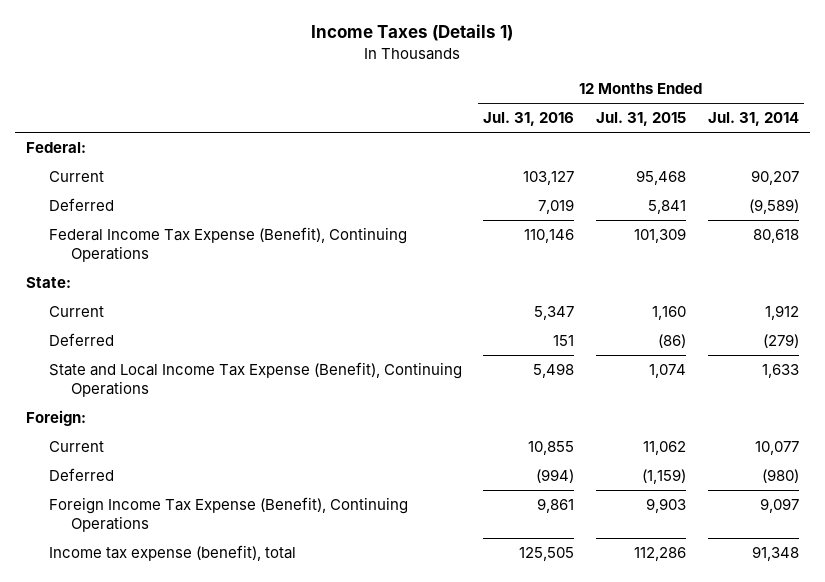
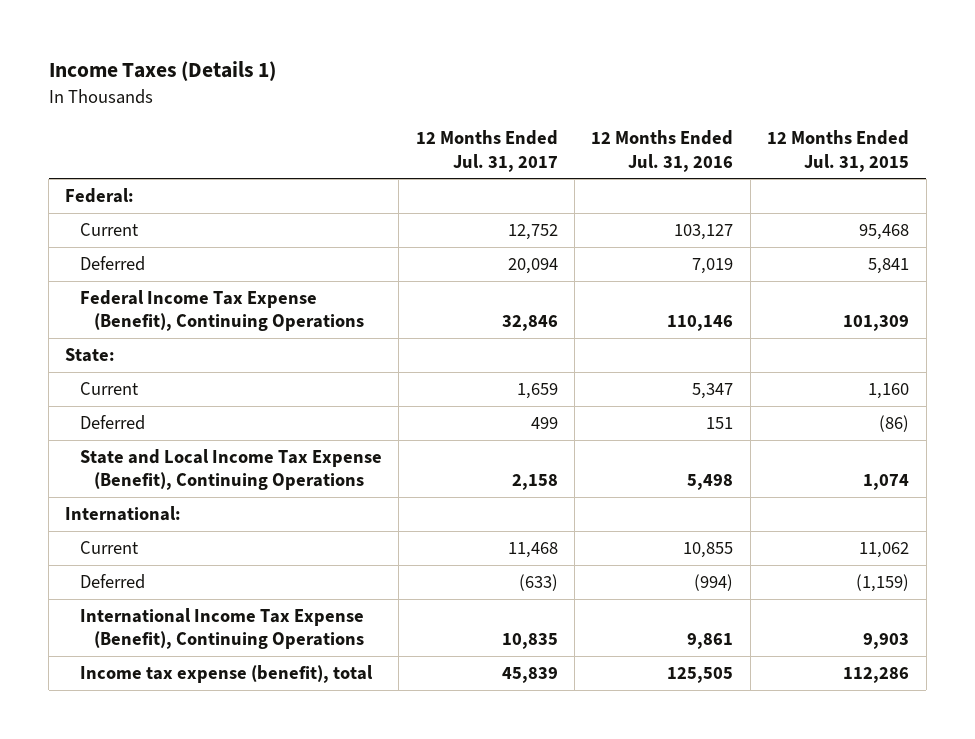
- | 12 Months Ended Jul. 31, 2016 | 12 Months Ended Jul. 31, 2015 | 12 Months Ended Jul. 31, 2014
+ | 12 Months Ended Jul. 31, 2017 | 12 Months Ended Jul. 31, 2016 | 12 Months Ended Jul. 31, 2015
- Foreign:
+ International:
- Foreign Income Tax Expense (Benefit), Continuing Operations | 9,861 | 9,903 | 9,097
+ International Income Tax Expense (Benefit), Continuing Operations | 10,835 | 9,861 | 9,903

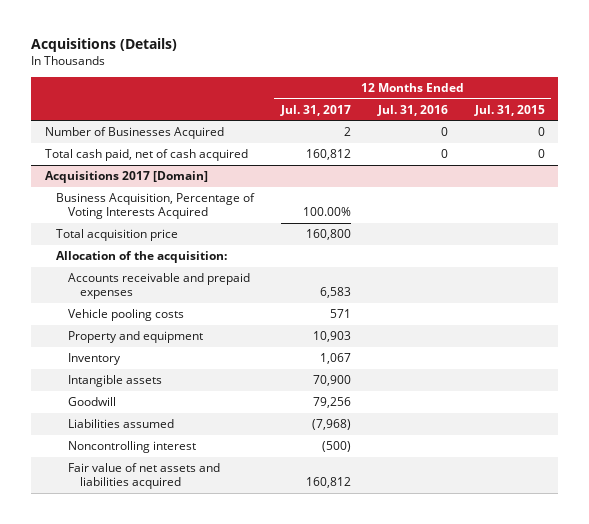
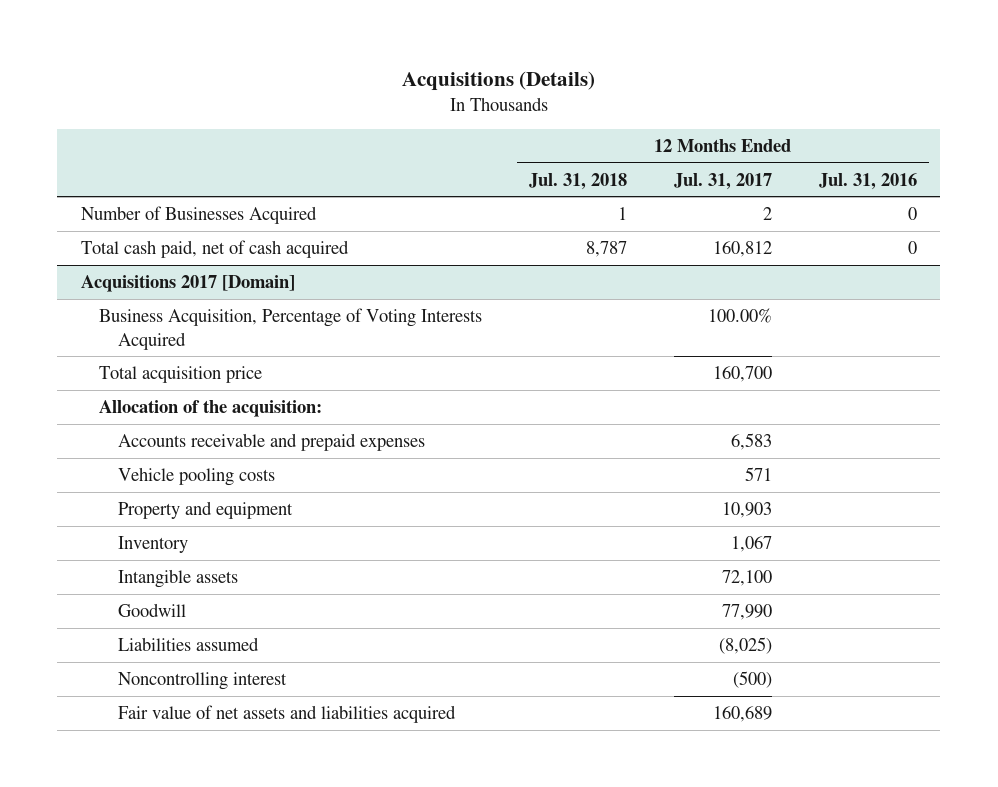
- | 12 Months Ended Jul. 31, 2017 | 12 Months Ended Jul. 31, 2016 | 12 Months Ended Jul. 31, 2015
+ | 12 Months Ended Jul. 31, 2018 | 12 Months Ended Jul. 31, 2017 | 12 Months Ended Jul. 31, 2016
@ Acquisitions 2017 [Domain]
- Total acquisition price | 160,800 | |
+ Total acquisition price | | 160,700 |
- Intangible assets | 70,900 | |
- Goodwill | 79,256 | |
- Liabilities assumed | (7,968) | |
+ Intangible assets | | 72,100 |
+ Goodwill | | 77,990 |
+ Liabilities assumed | | (8,025) |
- Fair value of net assets and liabilities acquired | 160,812 | |
+ Fair value of net assets and liabilities acquired | | 160,689 |

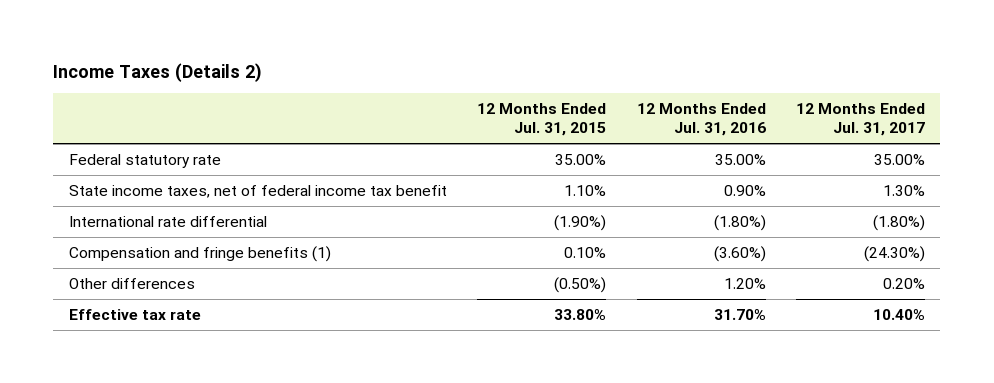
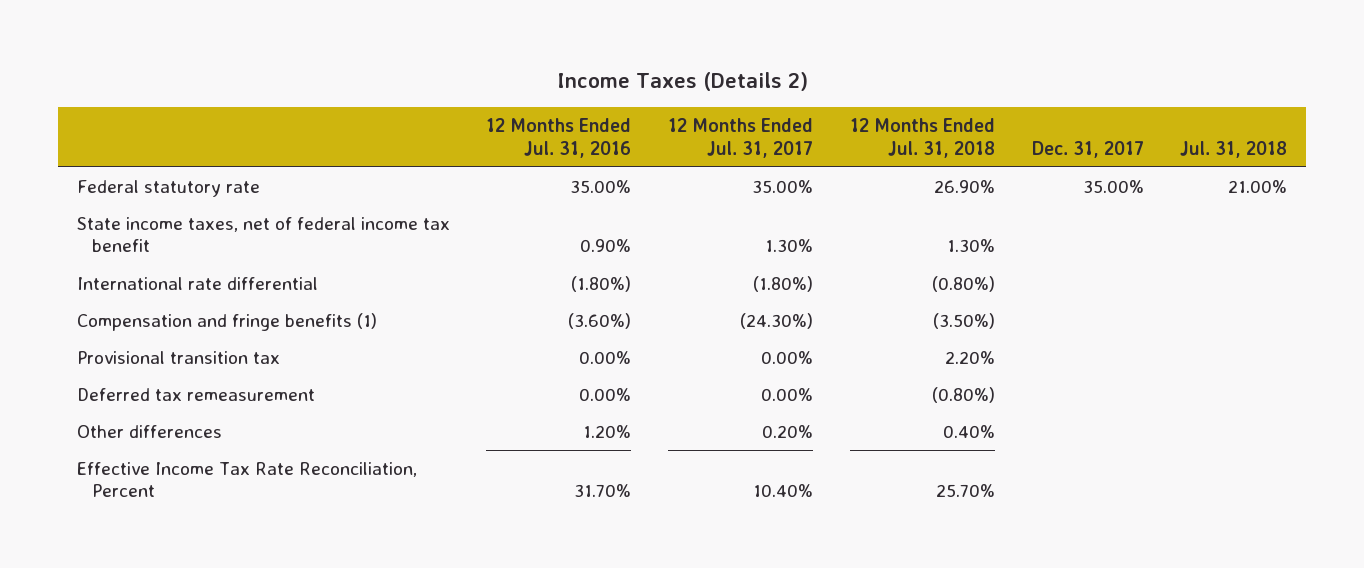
- | 12 Months Ended Jul. 31, 2015 | 12 Months Ended Jul. 31, 2016 | 12 Months Ended Jul. 31, 2017
+ | 12 Months Ended Jul. 31, 2016 | 12 Months Ended Jul. 31, 2017 | 12 Months Ended Jul. 31, 2018 | Dec. 31, 2017 | Jul. 31, 2018
+ Provisional transition tax | 0.00% | 0.00% | 2.20% | |
+ Deferred tax remeasurement | 0.00% | 0.00% | (0.80%) | |
- Effective tax rate | 33.80% | 31.70% | 10.40%
+ Effective Income Tax Rate Reconciliation, Percent | 31.70% | 10.40% | 25.70% | |

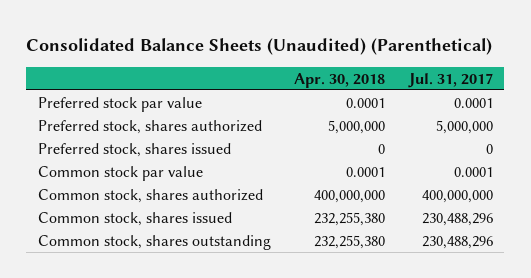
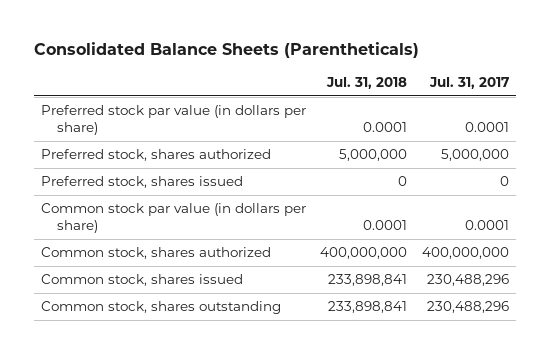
- Consolidated Balance Sheets (Unaudited) (Parenthetical)
+ Consolidated Balance Sheets (Parentheticals)
- | Apr. 30, 2018 | Jul. 31, 2017
+ | Jul. 31, 2018 | Jul. 31, 2017
- Preferred stock par value | 0.0001 | 0.0001
+ Preferred stock par value (in dollars per share) | 0.0001 | 0.0001
- Common stock par value | 0.0001 | 0.0001
+ Common stock par value (in dollars per share) | 0.0001 | 0.0001

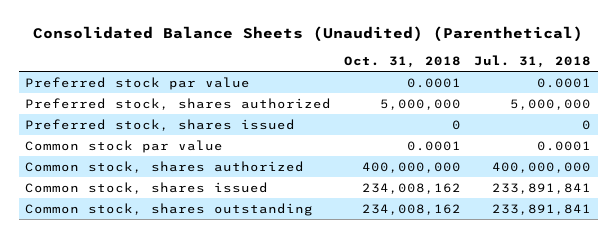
- Consolidated Balance Sheets (Parentheticals)
+ Consolidated Balance Sheets (Unaudited) (Parenthetical)
- | Jul. 31, 2018 | Jul. 31, 2017
+ | Oct. 31, 2018 | Jul. 31, 2018
- Preferred stock par value (in dollars per share) | 0.0001 | 0.0001
+ Preferred stock par value | 0.0001 | 0.0001
- Common stock par value (in dollars per share) | 0.0001 | 0.0001
+ Common stock par value | 0.0001 | 0.0001
- Common stock, shares issued | 233,898,841 | 230,488,296
- Common stock, shares outstanding | 233,898,841 | 230,488,296
+ Common stock, shares issued | 234,008,162 | 233,891,841
+ Common stock, shares outstanding | 234,008,162 | 233,891,841

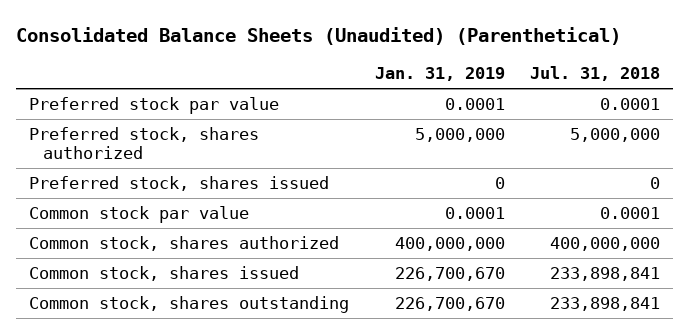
- | Oct. 31, 2018 | Jul. 31, 2018
+ | Jan. 31, 2019 | Jul. 31, 2018
- Common stock, shares issued | 234,008,162 | 233,891,841
- Common stock, shares outstanding | 234,008,162 | 233,891,841
+ Common stock, shares issued | 226,700,670 | 233,898,841
+ Common stock, shares outstanding | 226,700,670 | 233,898,841

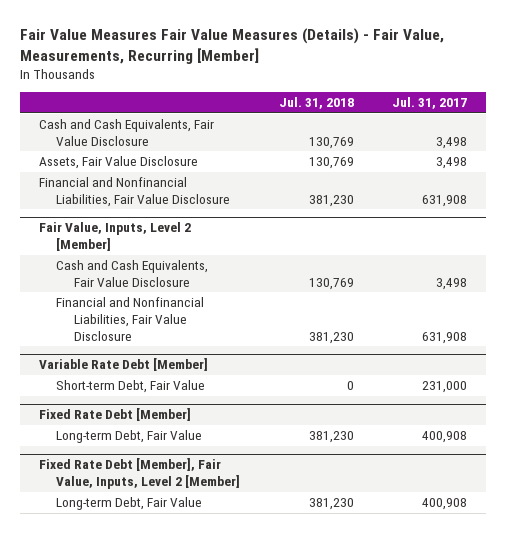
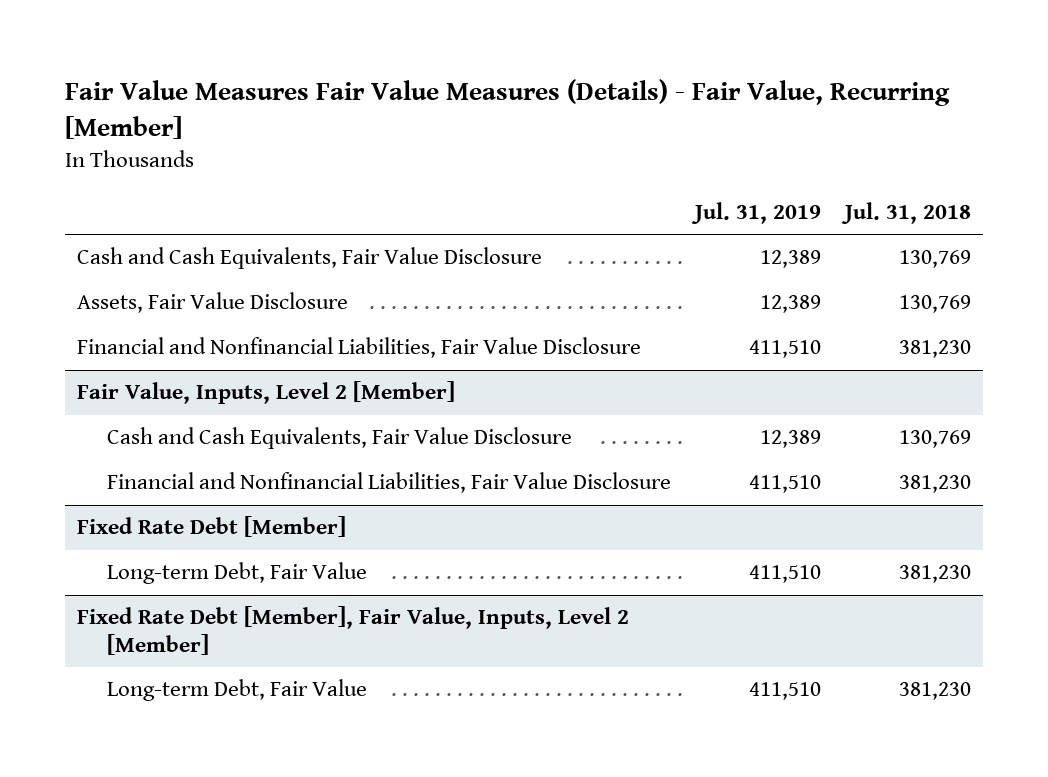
- Fair Value Measures Fair Value Measures (Details) - Fair Value, Measurements, Recurring [Member]
+ Fair Value Measures Fair Value Measures (Details) - Fair Value, Recurring [Member]
- | Jul. 31, 2018 | Jul. 31, 2017
+ | Jul. 31, 2019 | Jul. 31, 2018
- Variable Rate Debt [Member]
- Short-term Debt, Fair Value | 0 | 231,000

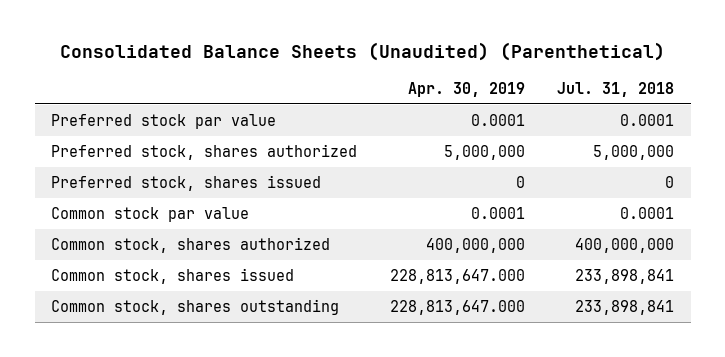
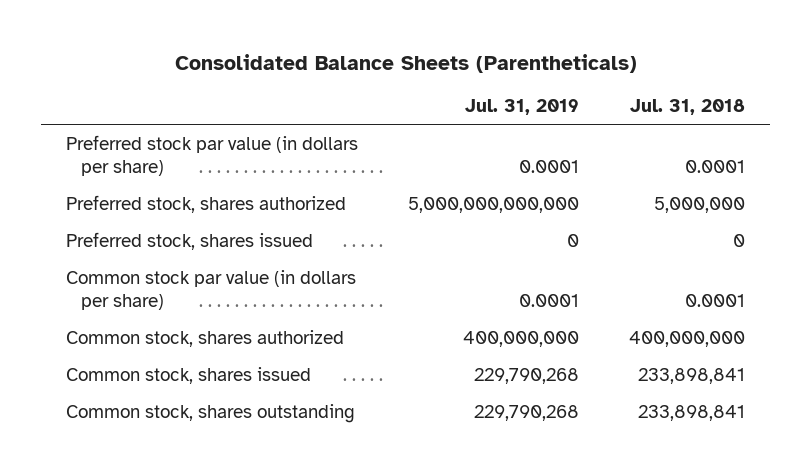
- Consolidated Balance Sheets (Unaudited) (Parenthetical)
+ Consolidated Balance Sheets (Parentheticals)
- | Apr. 30, 2019 | Jul. 31, 2018
+ | Jul. 31, 2019 | Jul. 31, 2018
- Preferred stock par value | 0.0001 | 0.0001
+ Preferred stock par value (in dollars per share) | 0.0001 | 0.0001
- Common stock par value | 0.0001 | 0.0001
+ Common stock par value (in dollars per share) | 0.0001 | 0.0001

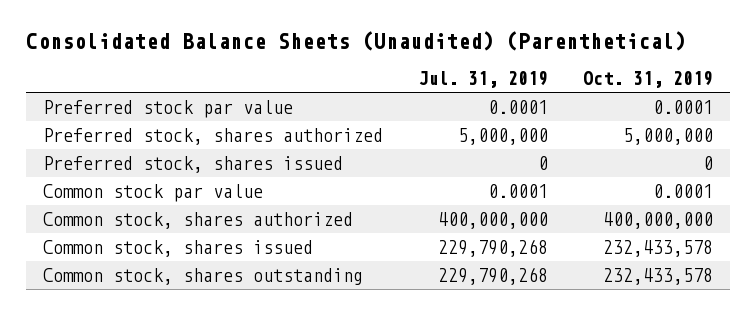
- Consolidated Balance Sheets (Parentheticals)
+ Consolidated Balance Sheets (Unaudited) (Parenthetical)
- | Jul. 31, 2019 | Jul. 31, 2018
+ | Jul. 31, 2019 | Oct. 31, 2019
- Preferred stock par value (in dollars per share) | 0.0001 | 0.0001
- Preferred stock, shares authorized | 5,000,000,000,000 | 5,000,000
+ Preferred stock par value | 0.0001 | 0.0001
+ Preferred stock, shares authorized | 5,000,000 | 5,000,000
- Common stock par value (in dollars per share) | 0.0001 | 0.0001
+ Common stock par value | 0.0001 | 0.0001

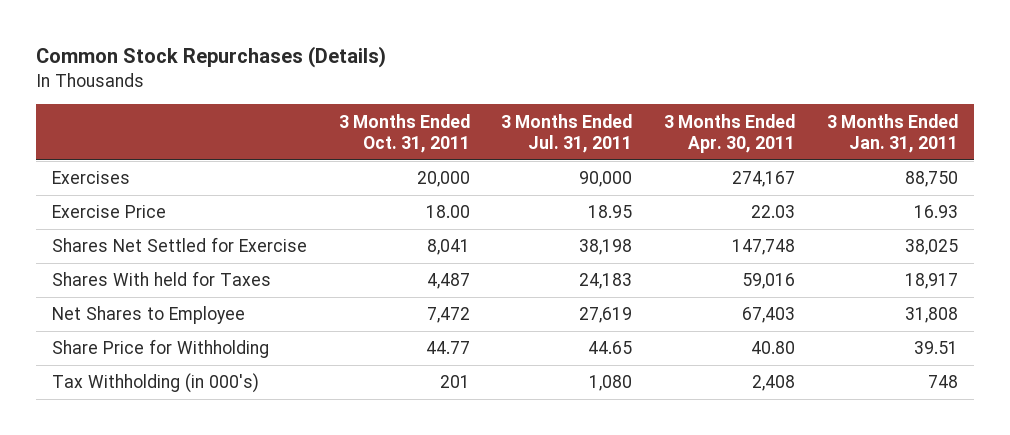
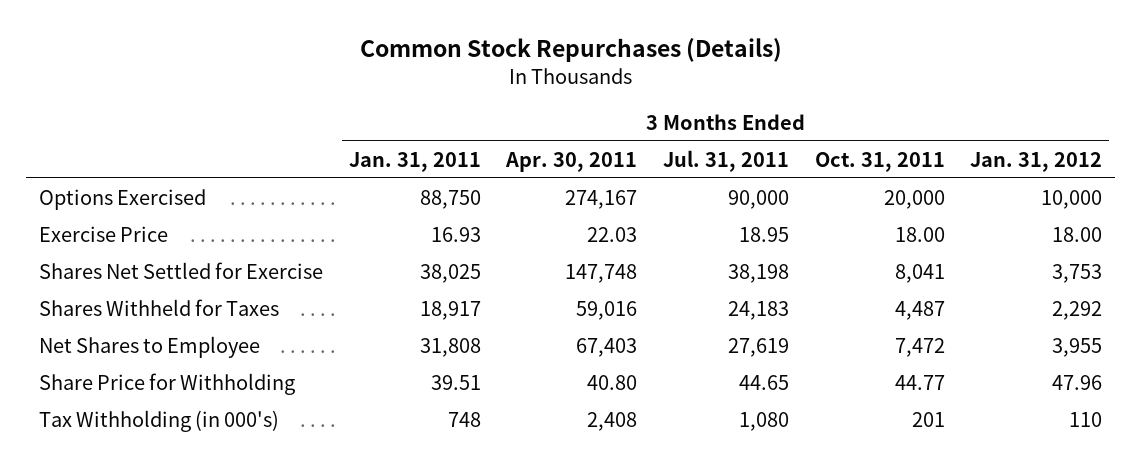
- | 3 Months Ended Oct. 31, 2011 | 3 Months Ended Jul. 31, 2011 | 3 Months Ended Apr. 30, 2011 | 3 Months Ended Jan. 31, 2011
+ | 3 Months Ended Jan. 31, 2011 | 3 Months Ended Apr. 30, 2011 | 3 Months Ended Jul. 31, 2011 | 3 Months Ended Oct. 31, 2011 | 3 Months Ended Jan. 31, 2012
- Exercises | 20,000 | 90,000 | 274,167 | 88,750
+ Options Exercised | 88,750 | 274,167 | 90,000 | 20,000 | 10,000
- Shares With held for Taxes | 4,487 | 24,183 | 59,016 | 18,917
+ Shares Withheld for Taxes | 18,917 | 59,016 | 24,183 | 4,487 | 2,292

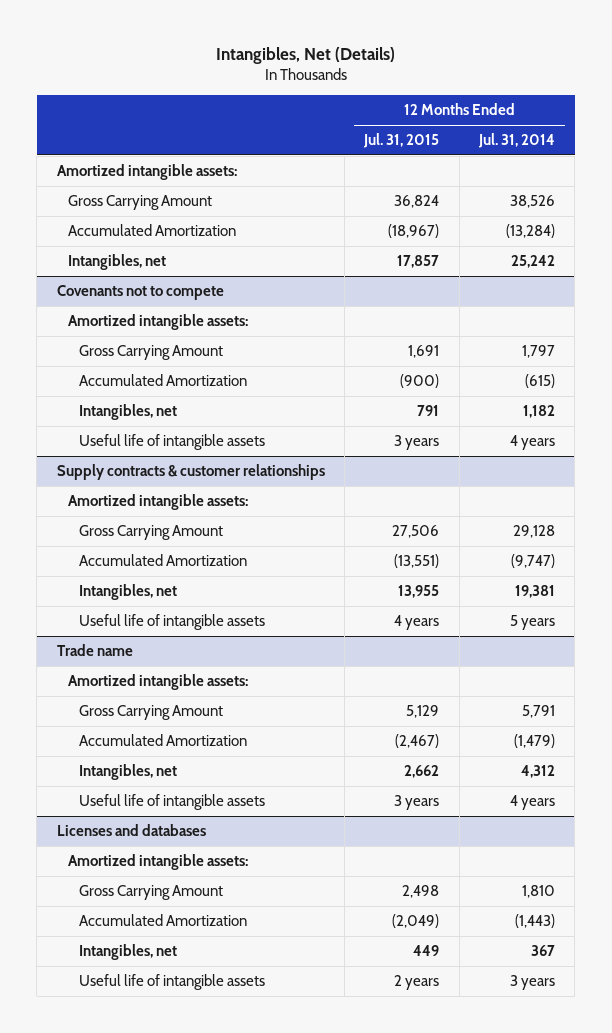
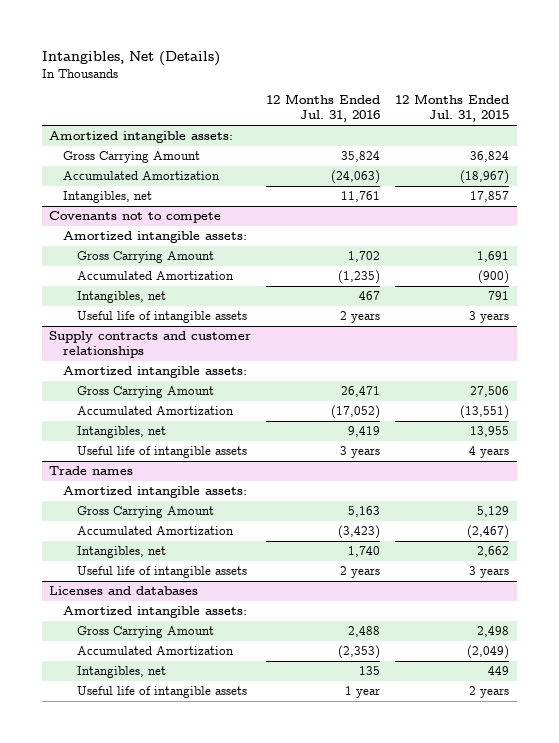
- | 12 Months Ended Jul. 31, 2015 | 12 Months Ended Jul. 31, 2014
+ | 12 Months Ended Jul. 31, 2016 | 12 Months Ended Jul. 31, 2015
- Supply contracts & customer relationships
+ Supply contracts and customer relationships
- Trade name
+ Trade names

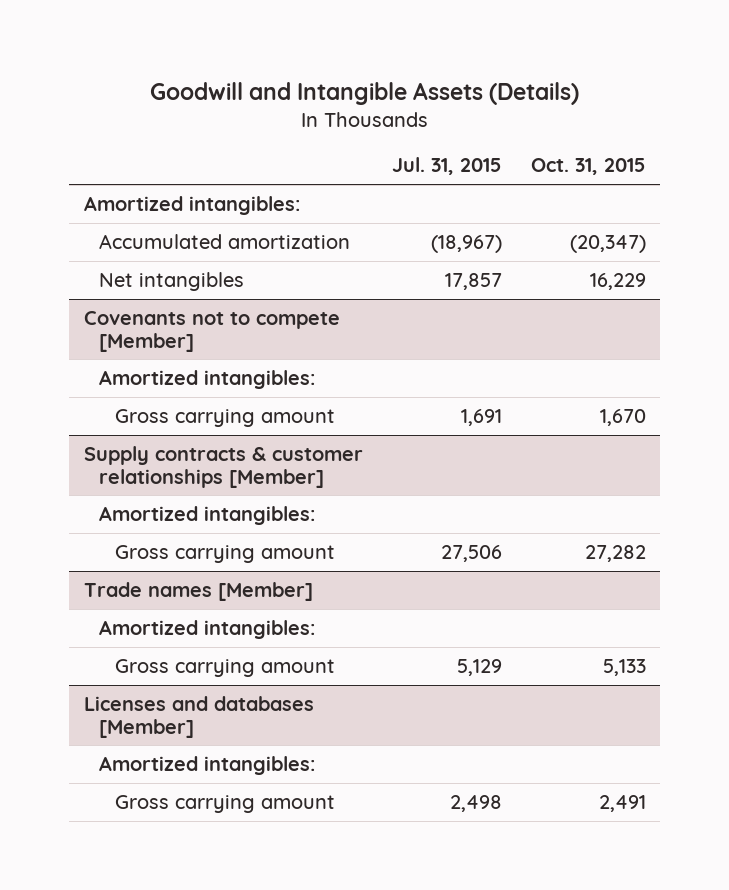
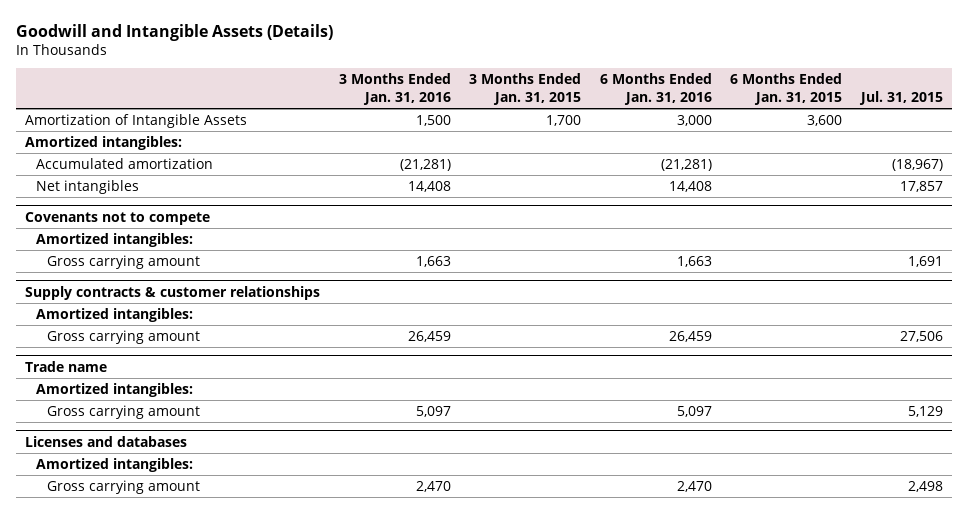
- | Jul. 31, 2015 | Oct. 31, 2015
+ | 3 Months Ended Jan. 31, 2016 | 3 Months Ended Jan. 31, 2015 | 6 Months Ended Jan. 31, 2016 | 6 Months Ended Jan. 31, 2015 | Jul. 31, 2015
+ Amortization of Intangible Assets | 1,500 | 1,700 | 3,000 | 3,600 |
- Covenants not to compete [Member]
+ Covenants not to compete
- Supply contracts & customer relationships [Member]
+ Supply contracts & customer relationships
- Trade names [Member]
+ Trade name
- Licenses and databases [Member]
+ Licenses and databases

